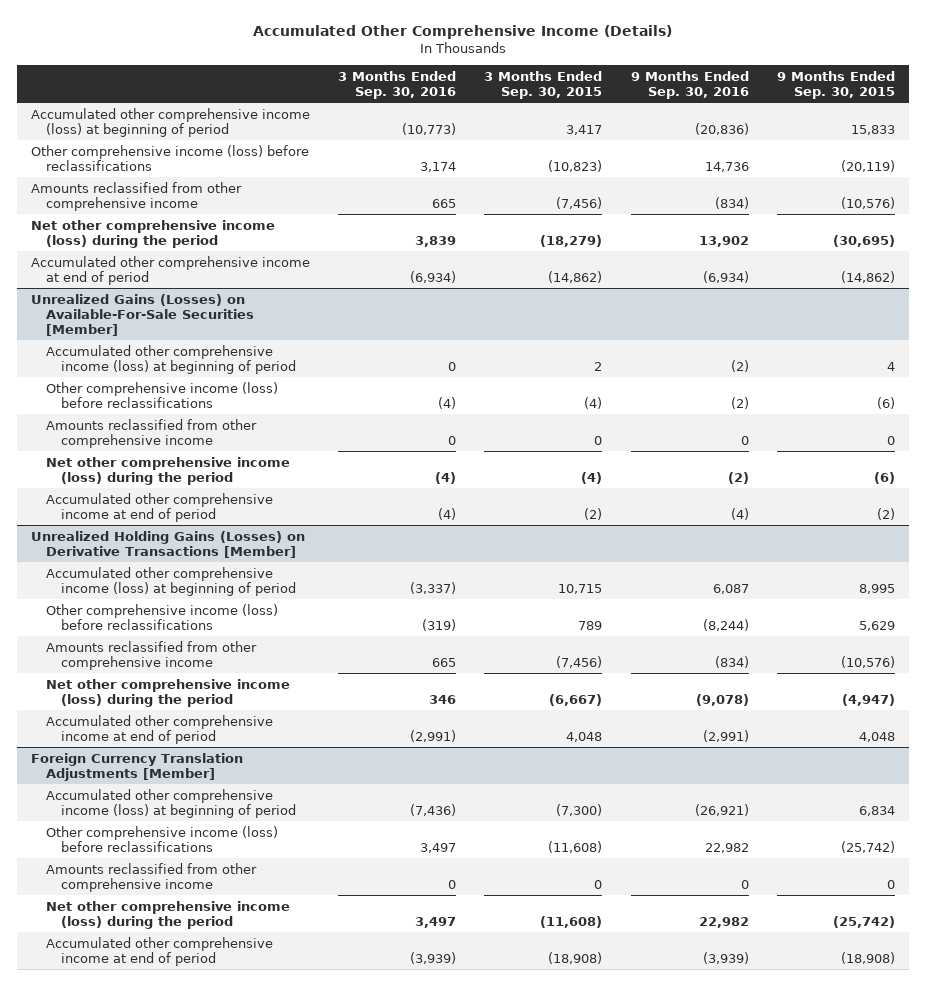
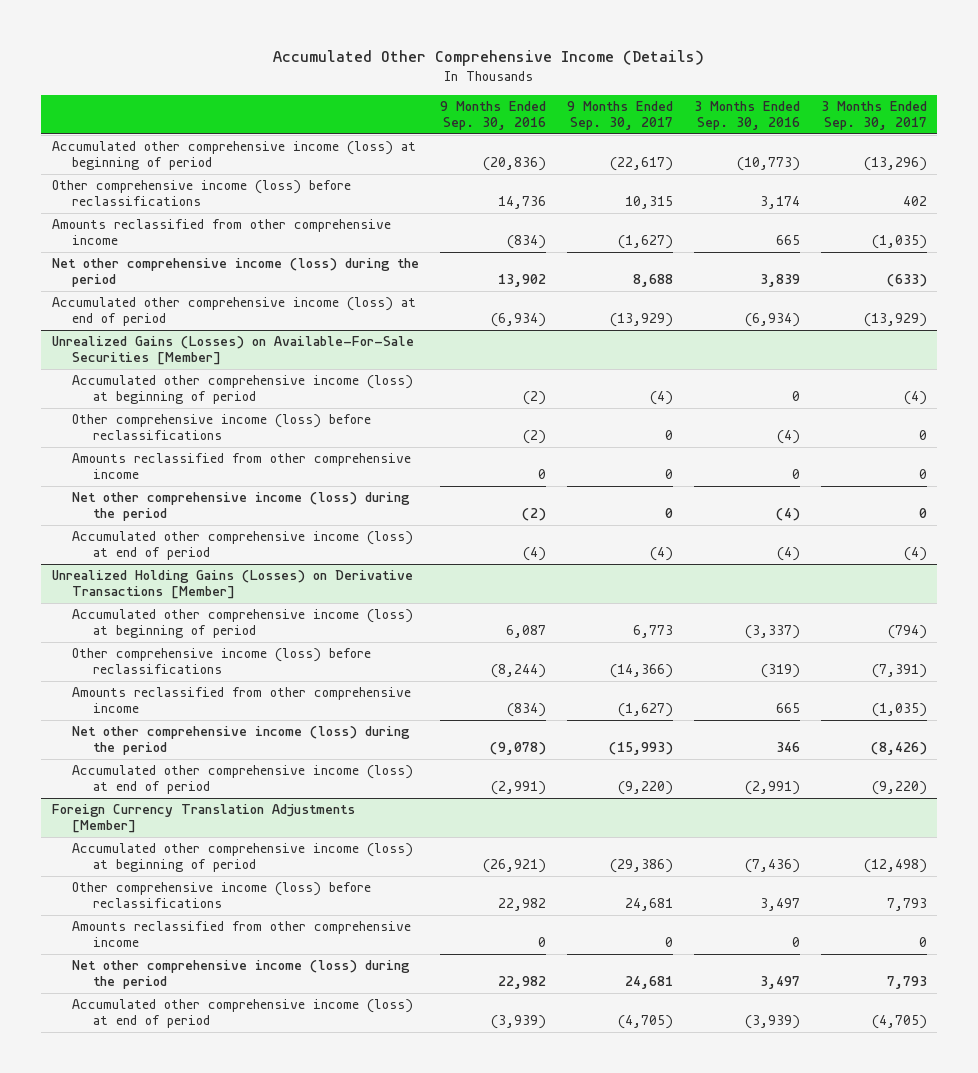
- | 3 Months Ended Sep. 30, 2016 | 3 Months Ended Sep. 30, 2015 | 9 Months Ended Sep. 30, 2016 | 9 Months Ended Sep. 30, 2015
+ | 9 Months Ended Sep. 30, 2016 | 9 Months Ended Sep. 30, 2017 | 3 Months Ended Sep. 30, 2016 | 3 Months Ended Sep. 30, 2017
- Accumulated other comprehensive income at end of period | (6,934) | (14,862) | (6,934) | (14,862)
+ Accumulated other comprehensive income (loss) at end of period | (6,934) | (13,929) | (6,934) | (13,929)
@ Unrealized Gains (Losses) on Available-For-Sale Securities [Member]
- Accumulated other comprehensive income at end of period | (4) | (2) | (4) | (2)
+ Accumulated other comprehensive income (loss) at end of period | (4) | (4) | (4) | (4)
@ Unrealized Holding Gains (Losses) on Derivative Transactions [Member]
- Accumulated other comprehensive income at end of period | (2,991) | 4,048 | (2,991) | 4,048
+ Accumulated other comprehensive income (loss) at end of period | (2,991) | (9,220) | (2,991) | (9,220)
@ Foreign Currency Translation Adjustments [Member]
- Accumulated other comprehensive income at end of period | (3,939) | (18,908) | (3,939) | (18,908)
+ Accumulated other comprehensive income (loss) at end of period | (3,939) | (4,705) | (3,939) | (4,705)

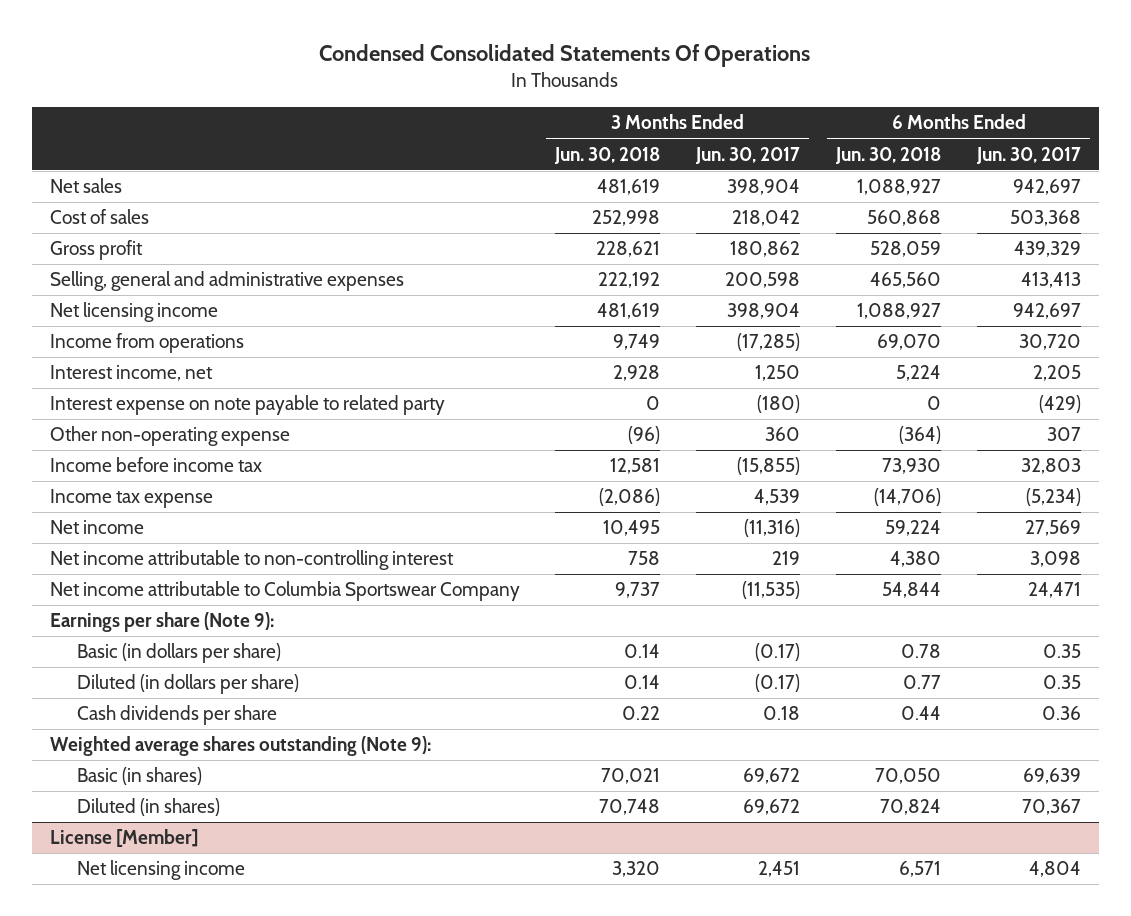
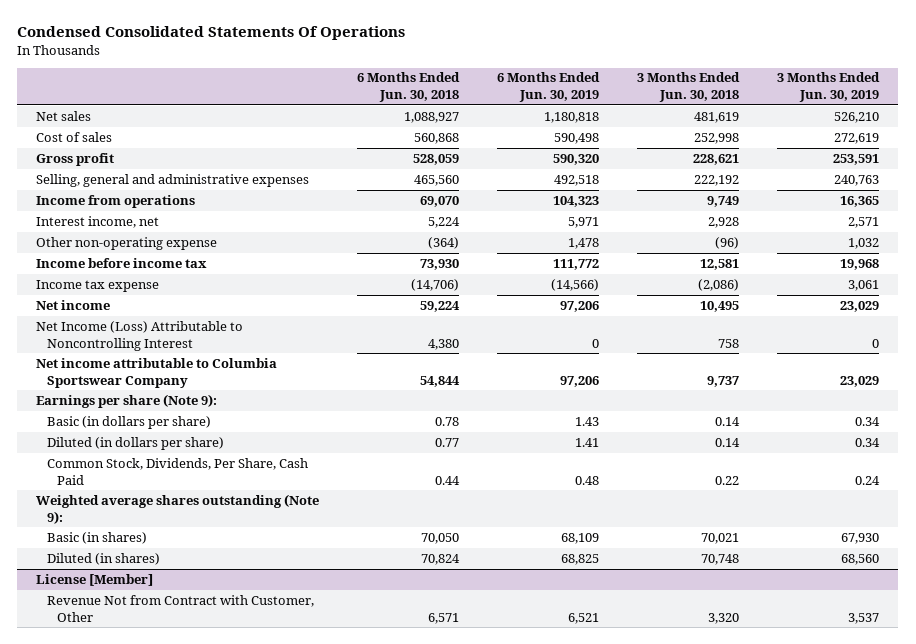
- | 3 Months Ended Jun. 30, 2018 | 3 Months Ended Jun. 30, 2017 | 6 Months Ended Jun. 30, 2018 | 6 Months Ended Jun. 30, 2017
+ | 6 Months Ended Jun. 30, 2018 | 6 Months Ended Jun. 30, 2019 | 3 Months Ended Jun. 30, 2018 | 3 Months Ended Jun. 30, 2019
- Net licensing income | 481,619 | 398,904 | 1,088,927 | 942,697
- Interest expense on note payable to related party | 0 | (180) | 0 | (429)
- Net income attributable to non-controlling interest | 758 | 219 | 4,380 | 3,098
+ Net Income (Loss) Attributable to Noncontrolling Interest | 4,380 | 0 | 758 | 0
- Cash dividends per share | 0.22 | 0.18 | 0.44 | 0.36
+ Common Stock, Dividends, Per Share, Cash Paid | 0.44 | 0.48 | 0.22 | 0.24
@ License [Member]
- Net licensing income | 3,320 | 2,451 | 6,571 | 4,804
+ Revenue Not from Contract with Customer, Other | 6,571 | 6,521 | 3,320 | 3,537

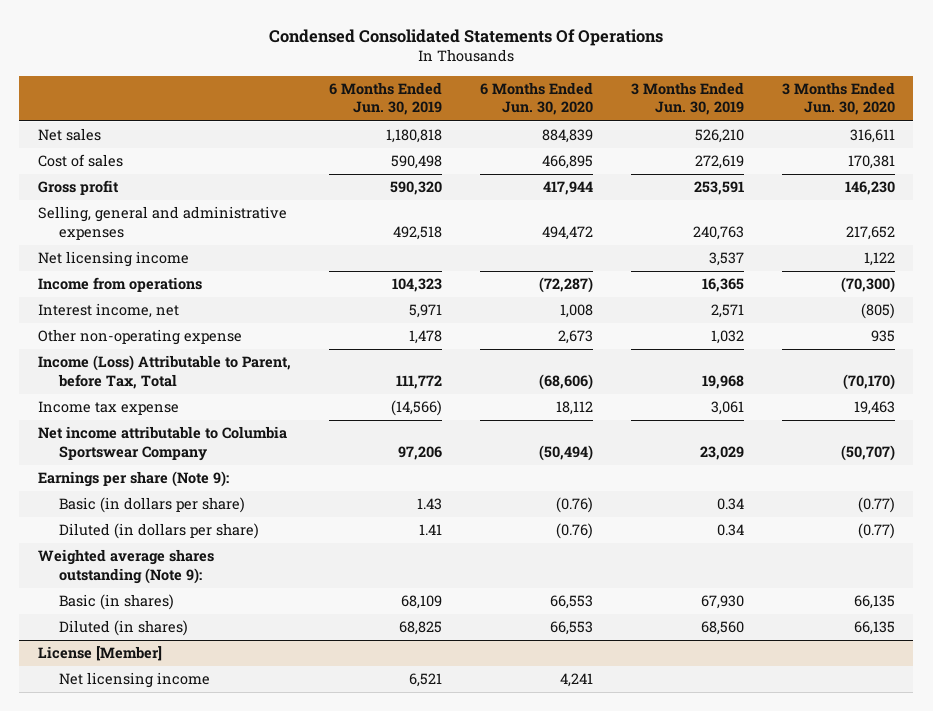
- | 6 Months Ended Jun. 30, 2018 | 6 Months Ended Jun. 30, 2019 | 3 Months Ended Jun. 30, 2018 | 3 Months Ended Jun. 30, 2019
+ | 6 Months Ended Jun. 30, 2019 | 6 Months Ended Jun. 30, 2020 | 3 Months Ended Jun. 30, 2019 | 3 Months Ended Jun. 30, 2020
+ Net licensing income | | | 3,537 | 1,122
- Income before income tax | 73,930 | 111,772 | 12,581 | 19,968
+ Income (Loss) Attributable to Parent, before Tax, Total | 111,772 | (68,606) | 19,968 | (70,170)
- Net income | 59,224 | 97,206 | 10,495 | 23,029
- Net Income (Loss) Attributable to Noncontrolling Interest | 4,380 | 0 | 758 | 0
- Common Stock, Dividends, Per Share, Cash Paid | 0.44 | 0.48 | 0.22 | 0.24
@ License [Member]
- Revenue Not from Contract with Customer, Other | 6,571 | 6,521 | 3,320 | 3,537
+ Net licensing income | 6,521 | 4,241 | |

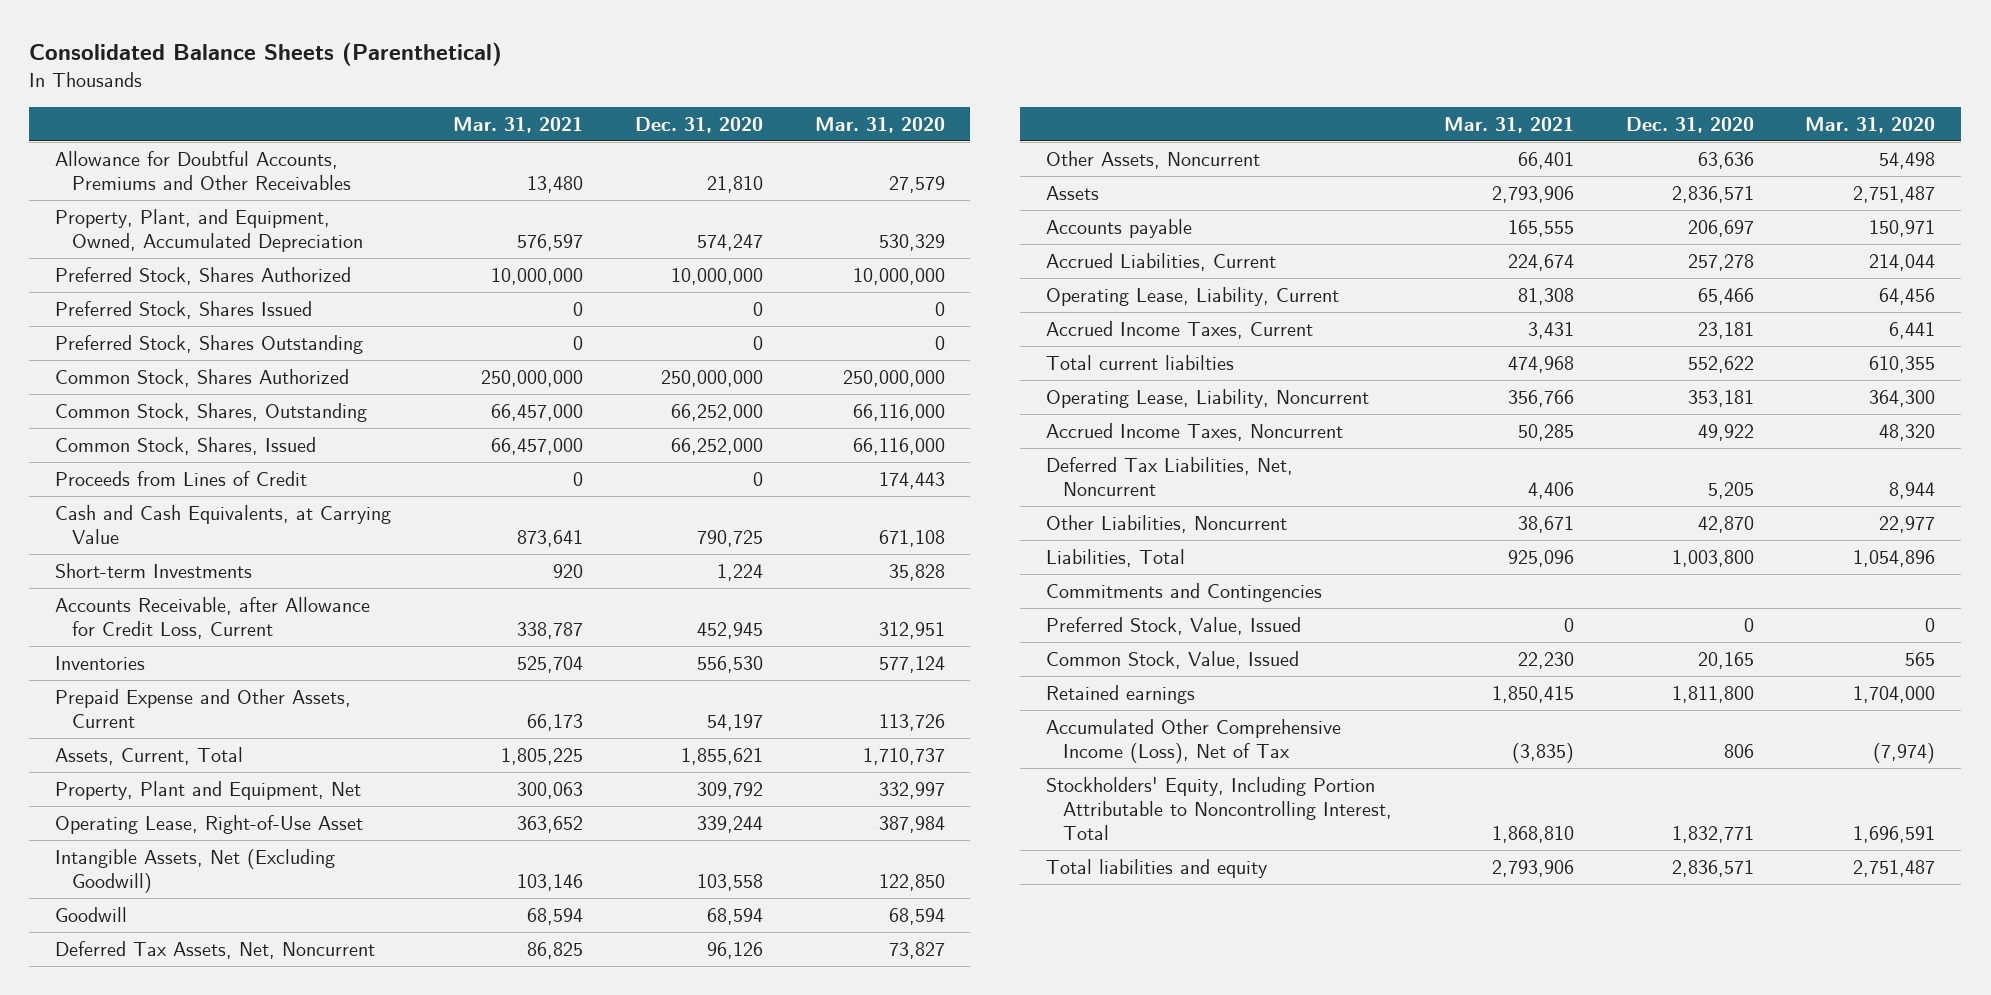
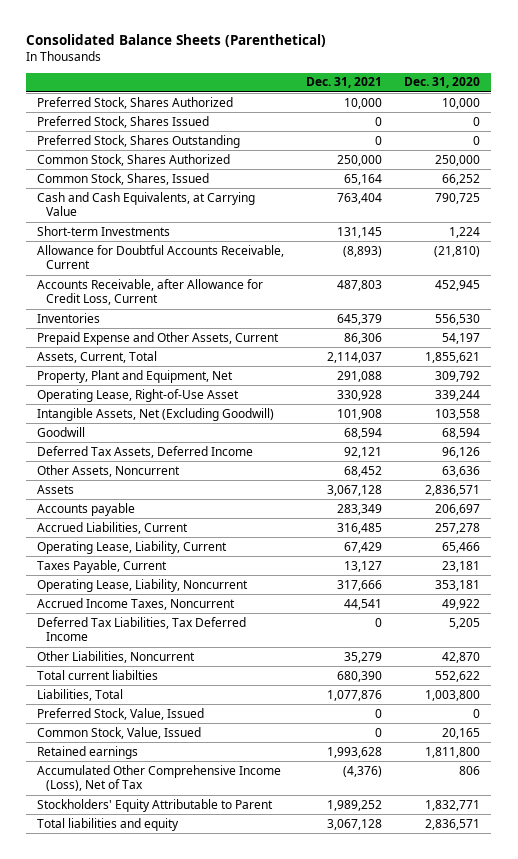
- | Mar. 31, 2021 | Dec. 31, 2020 | Mar. 31, 2020
+ | Dec. 31, 2021 | Dec. 31, 2020
- Allowance for Doubtful Accounts, Premiums and Other Receivables | 13,480 | 21,810 | 27,579
- Property, Plant, and Equipment, Owned, Accumulated Depreciation | 576,597 | 574,247 | 530,329
- Preferred Stock, Shares Authorized | 10,000,000 | 10,000,000 | 10,000,000
+ Preferred Stock, Shares Authorized | 10,000 | 10,000
- Common Stock, Shares Authorized | 250,000,000 | 250,000,000 | 250,000,000
- Common Stock, Shares, Outstanding | 66,457,000 | 66,252,000 | 66,116,000
- Common Stock, Shares, Issued | 66,457,000 | 66,252,000 | 66,116,000
- Proceeds from Lines of Credit | 0 | 0 | 174,443
+ Common Stock, Shares Authorized | 250,000 | 250,000
+ Common Stock, Shares, Issued | 65,164 | 66,252
+ Allowance for Doubtful Accounts Receivable, Current | (8,893) | (21,810)
- Deferred Tax Assets, Net, Noncurrent | 86,825 | 96,126 | 73,827
+ Deferred Tax Assets, Deferred Income | 92,121 | 96,126
- Accrued Income Taxes, Current | 3,431 | 23,181 | 6,441
+ Taxes Payable, Current | 13,127 | 23,181
- Deferred Tax Liabilities, Net, Noncurrent | 4,406 | 5,205 | 8,944
+ Deferred Tax Liabilities, Tax Deferred Income | 0 | 5,205
moved down: Total current liabilties | 680,390 | 552,622
- Commitments and Contingencies
- Stockholders' Equity, Including Portion Attributable to Noncontrolling Interest, Total | 1,868,810 | 1,832,771 | 1,696,591
+ Stockholders' Equity Attributable to Parent | 1,989,252 | 1,832,771

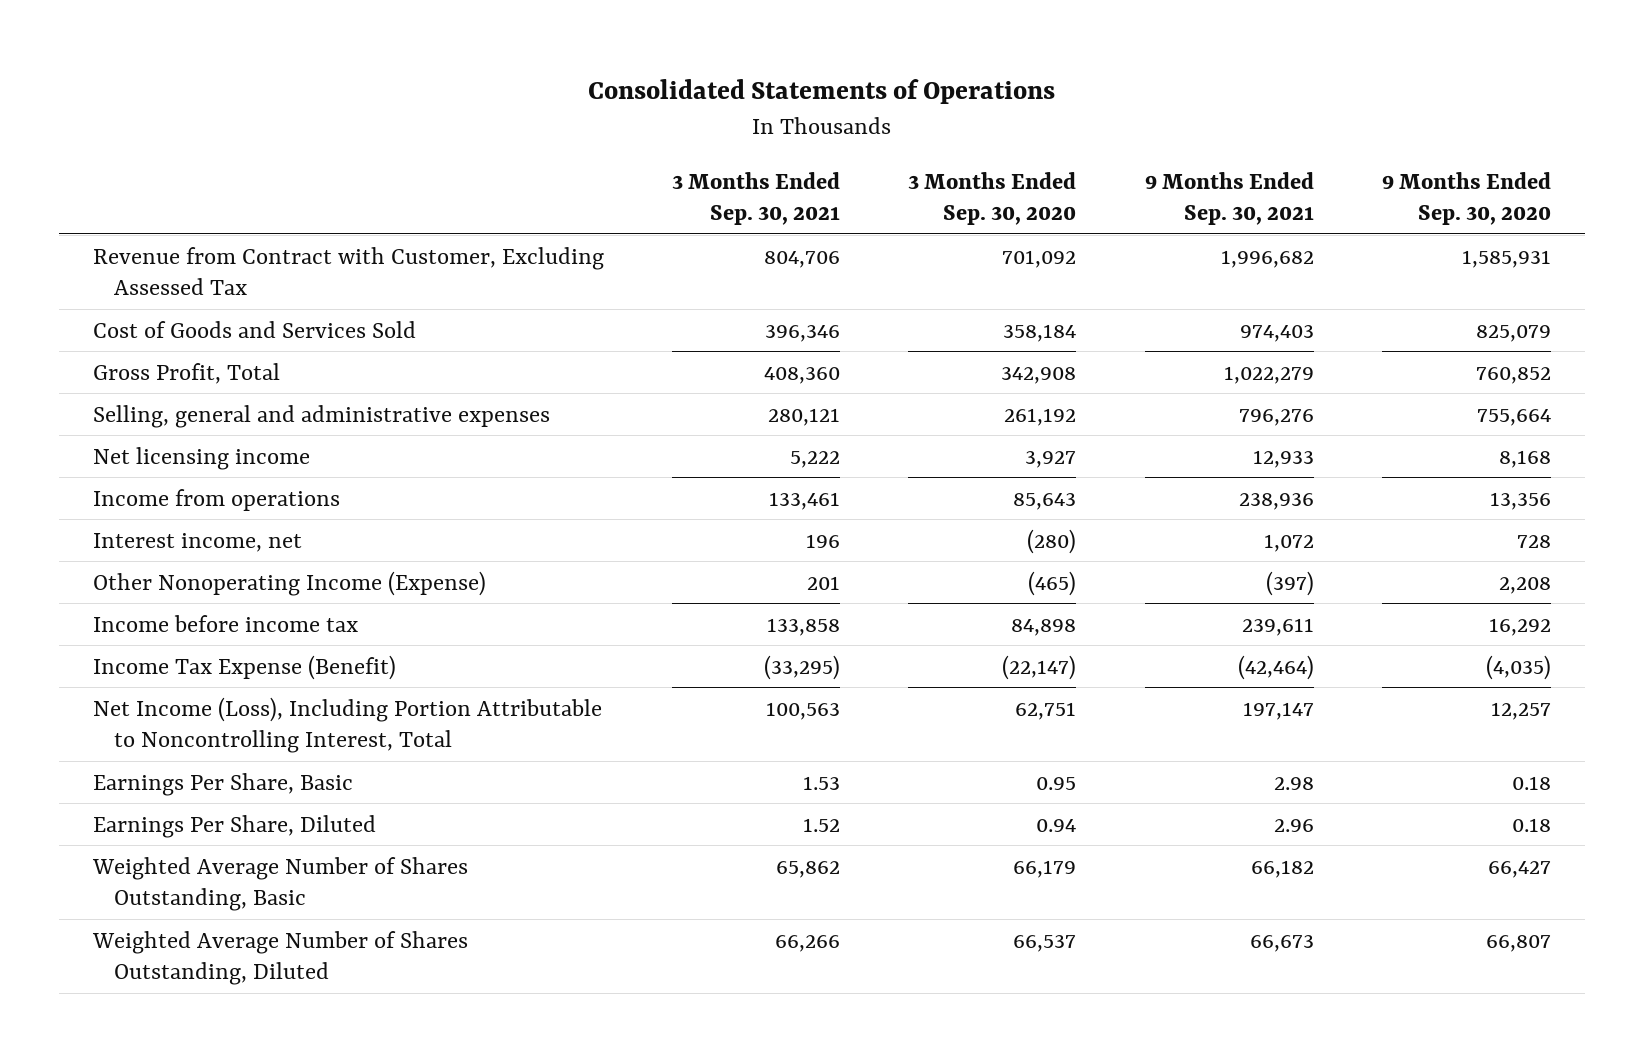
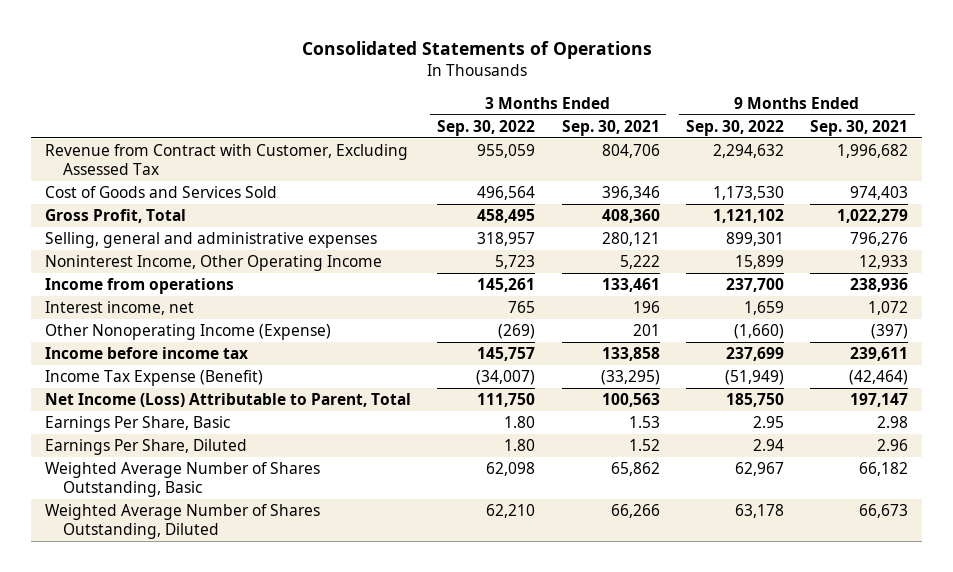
- | 3 Months Ended Sep. 30, 2021 | 3 Months Ended Sep. 30, 2020 | 9 Months Ended Sep. 30, 2021 | 9 Months Ended Sep. 30, 2020
+ | 3 Months Ended Sep. 30, 2022 | 3 Months Ended Sep. 30, 2021 | 9 Months Ended Sep. 30, 2022 | 9 Months Ended Sep. 30, 2021
- Net licensing income | 5,222 | 3,927 | 12,933 | 8,168
+ Noninterest Income, Other Operating Income | 5,723 | 5,222 | 15,899 | 12,933
- Net Income (Loss), Including Portion Attributable to Noncontrolling Interest, Total | 100,563 | 62,751 | 197,147 | 12,257
+ Net Income (Loss) Attributable to Parent, Total | 111,750 | 100,563 | 185,750 | 197,147

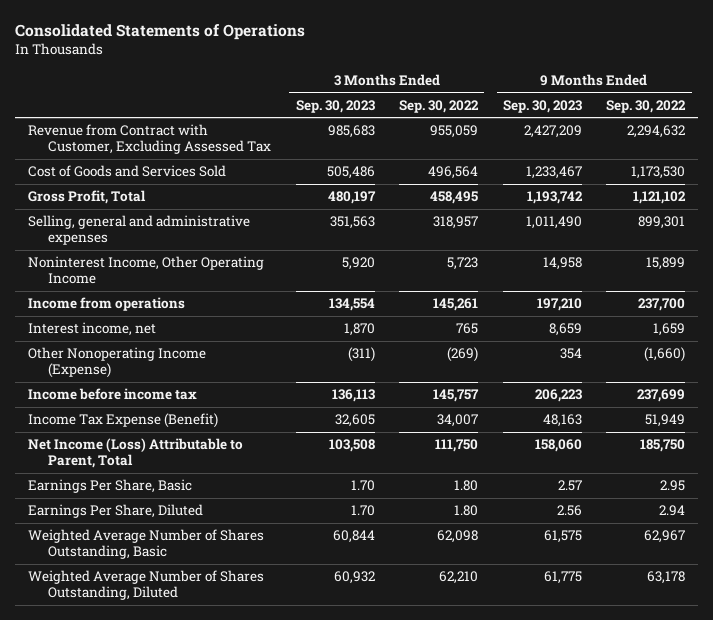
- | 3 Months Ended Sep. 30, 2022 | 3 Months Ended Sep. 30, 2021 | 9 Months Ended Sep. 30, 2022 | 9 Months Ended Sep. 30, 2021
+ | 3 Months Ended Sep. 30, 2023 | 3 Months Ended Sep. 30, 2022 | 9 Months Ended Sep. 30, 2023 | 9 Months Ended Sep. 30, 2022
- Income Tax Expense (Benefit) | (34,007) | (33,295) | (51,949) | (42,464)
+ Income Tax Expense (Benefit) | 32,605 | 34,007 | 48,163 | 51,949

